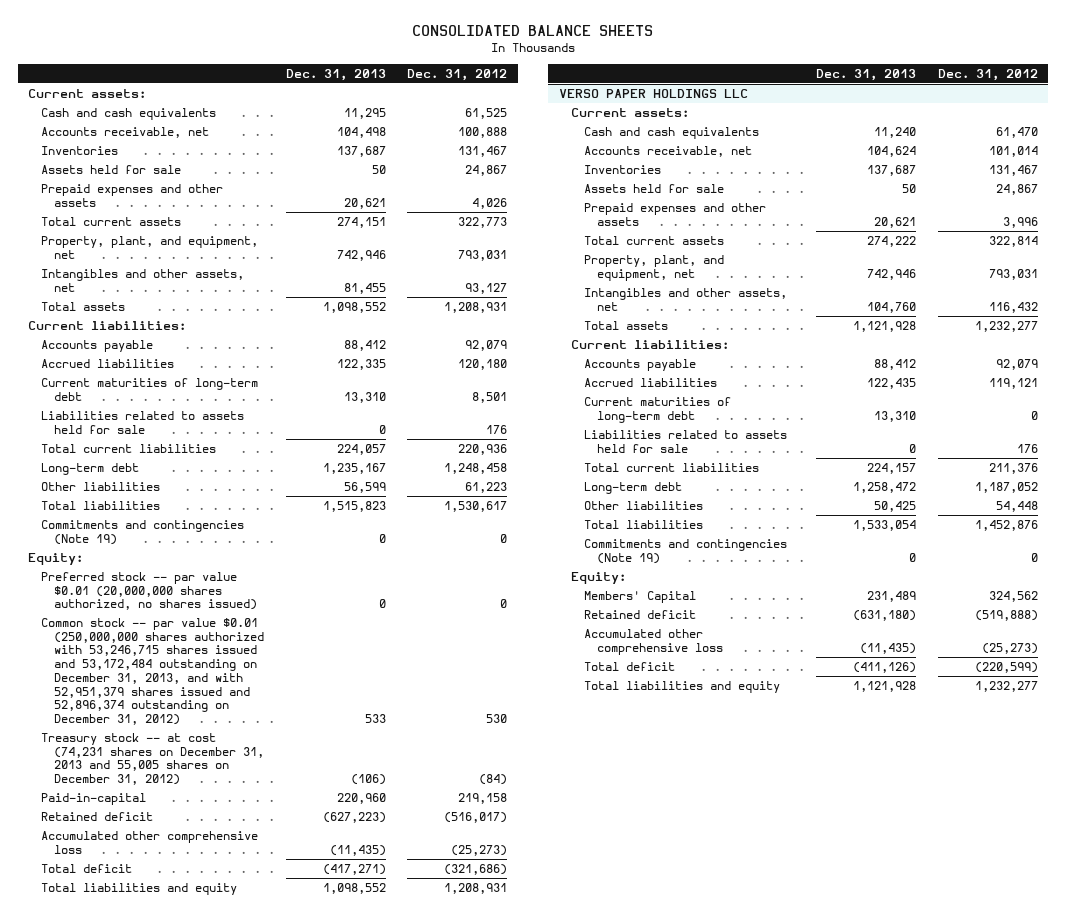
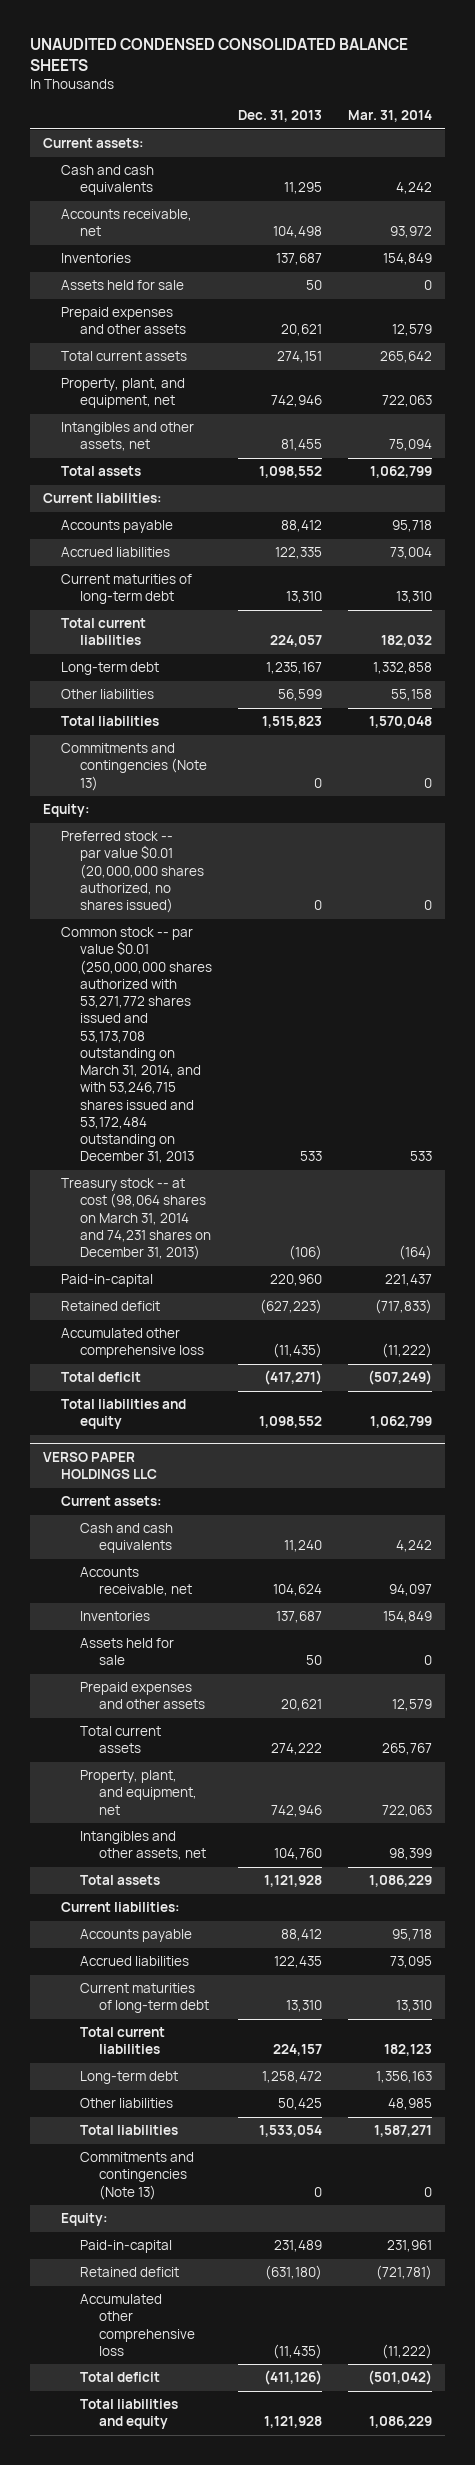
- CONSOLIDATED BALANCE SHEETS
+ UNAUDITED CONDENSED CONSOLIDATED BALANCE SHEETS
- | Dec. 31, 2013 | Dec. 31, 2012
+ | Dec. 31, 2013 | Mar. 31, 2014
- Liabilities related to assets held for sale | 0 | 176
- Commitments and contingencies (Note 19) | 0 | 0
+ Commitments and contingencies (Note 13) | 0 | 0
- Common stock -- par value $0.01 (250,000,000 shares authorized with 53,246,715 shares issued and 53,172,484 outstanding on December 31, 2013, and with 52,951,379 shares issued and 52,896,374 outstanding on December 31, 2012) | 533 | 530
- Treasury stock -- at cost (74,231 shares on December 31, 2013 and 55,005 shares on December 31, 2012) | (106) | (84)
+ Common stock -- par value $0.01 (250,000,000 shares authorized with 53,271,772 shares issued and 53,173,708 outstanding on March 31, 2014, and with 53,246,715 shares issued and 53,172,484 outstanding on December 31, 2013 | 533 | 533
+ Treasury stock -- at cost (98,064 shares on March 31, 2014 and 74,231 shares on December 31, 2013) | (106) | (164)
@ VERSO PAPER HOLDINGS LLC
- Liabilities related to assets held for sale | 0 | 176
- Commitments and contingencies (Note 19) | 0 | 0
+ Commitments and contingencies (Note 13) | 0 | 0
- Members' Capital | 231,489 | 324,562
+ Paid-in-capital | 231,489 | 231,961

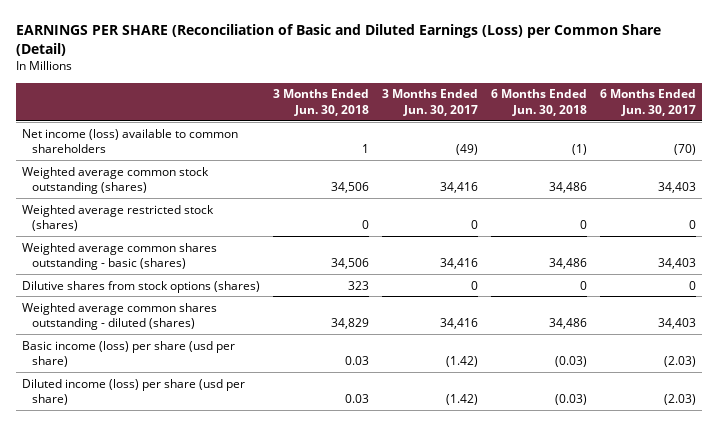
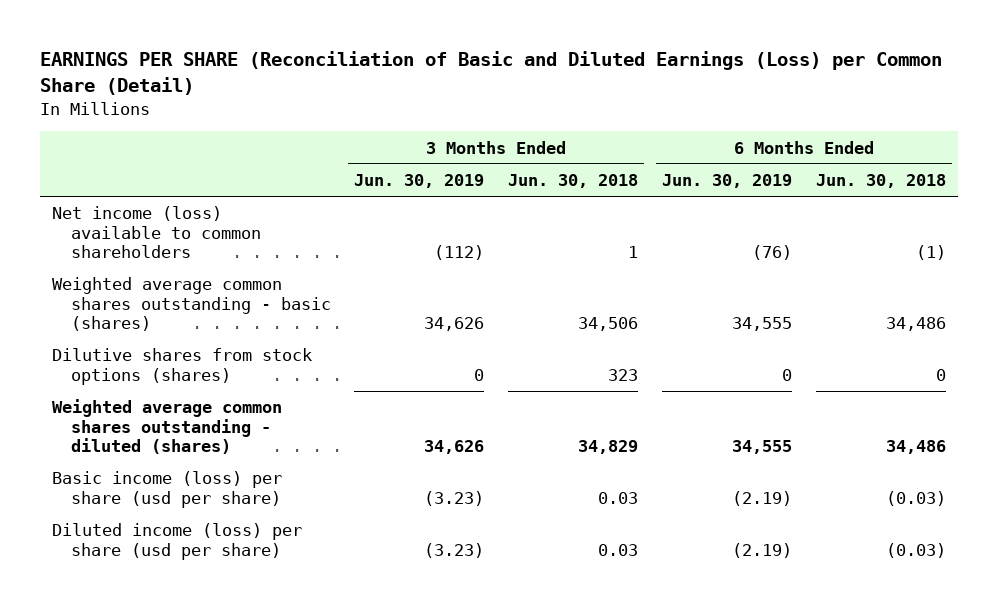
- | 3 Months Ended Jun. 30, 2018 | 3 Months Ended Jun. 30, 2017 | 6 Months Ended Jun. 30, 2018 | 6 Months Ended Jun. 30, 2017
+ | 3 Months Ended Jun. 30, 2019 | 3 Months Ended Jun. 30, 2018 | 6 Months Ended Jun. 30, 2019 | 6 Months Ended Jun. 30, 2018
- Weighted average common stock outstanding (shares) | 34,506 | 34,416 | 34,486 | 34,403
- Weighted average restricted stock (shares) | 0 | 0 | 0 | 0

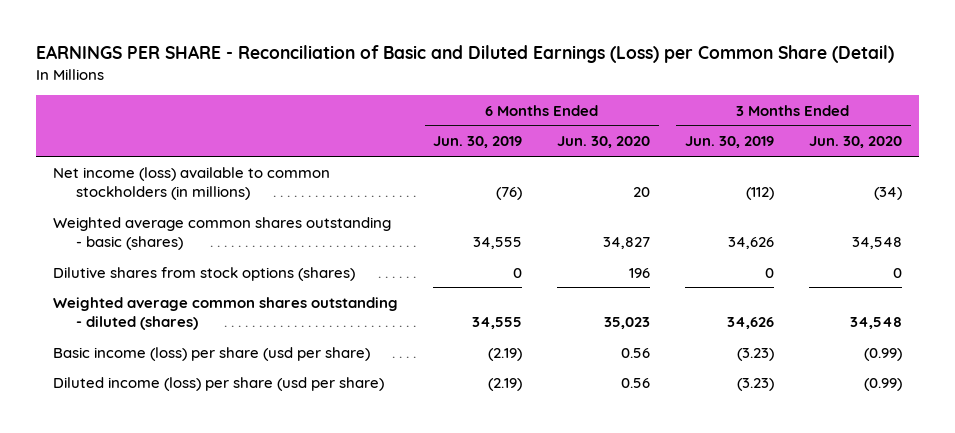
- EARNINGS PER SHARE (Reconciliation of Basic and Diluted Earnings (Loss) per Common Share (Detail)
+ EARNINGS PER SHARE - Reconciliation of Basic and Diluted Earnings (Loss) per Common Share (Detail)
- | 3 Months Ended Jun. 30, 2019 | 3 Months Ended Jun. 30, 2018 | 6 Months Ended Jun. 30, 2019 | 6 Months Ended Jun. 30, 2018
+ | 6 Months Ended Jun. 30, 2019 | 6 Months Ended Jun. 30, 2020 | 3 Months Ended Jun. 30, 2019 | 3 Months Ended Jun. 30, 2020
- Net income (loss) available to common shareholders | (112) | 1 | (76) | (1)
+ Net income (loss) available to common stockholders (in millions) | (76) | 20 | (112) | (34)

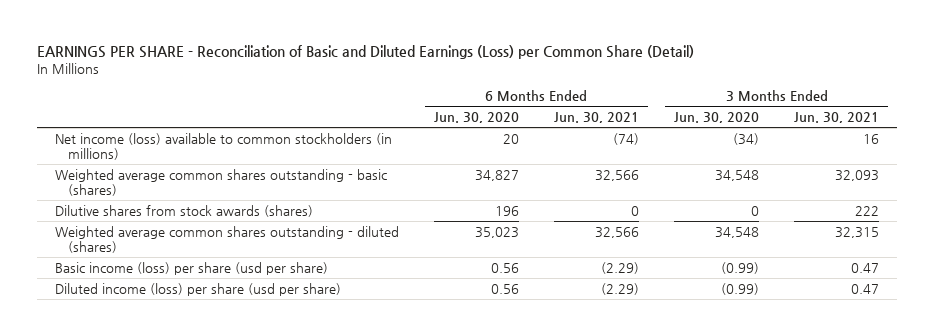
- | 6 Months Ended Jun. 30, 2019 | 6 Months Ended Jun. 30, 2020 | 3 Months Ended Jun. 30, 2019 | 3 Months Ended Jun. 30, 2020
+ | 6 Months Ended Jun. 30, 2020 | 6 Months Ended Jun. 30, 2021 | 3 Months Ended Jun. 30, 2020 | 3 Months Ended Jun. 30, 2021
- Dilutive shares from stock options (shares) | 0 | 196 | 0 | 0
+ Dilutive shares from stock awards (shares) | 196 | 0 | 0 | 222

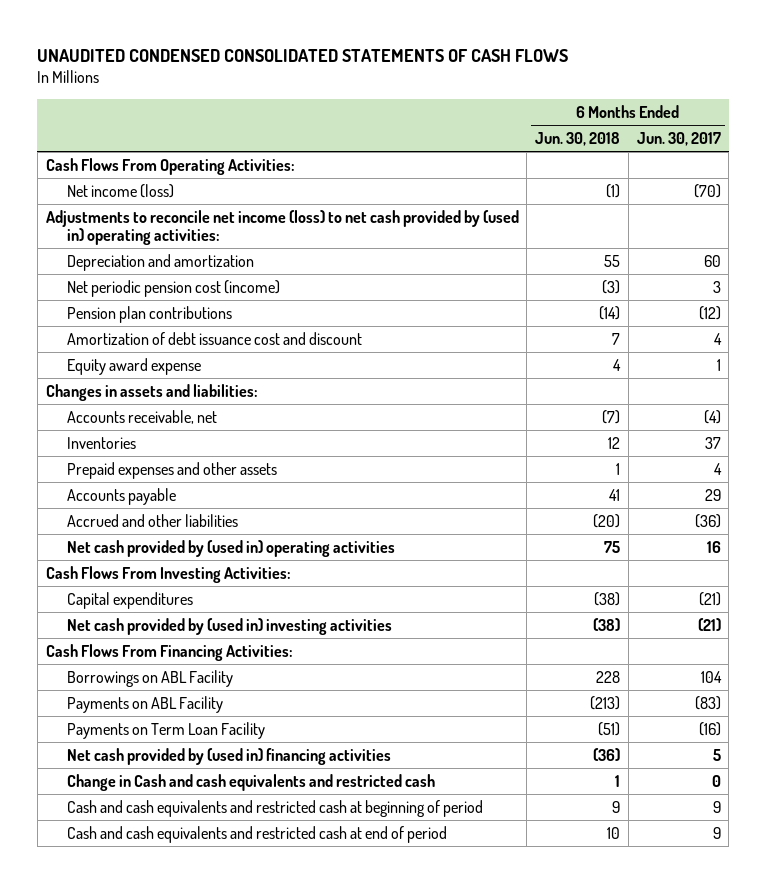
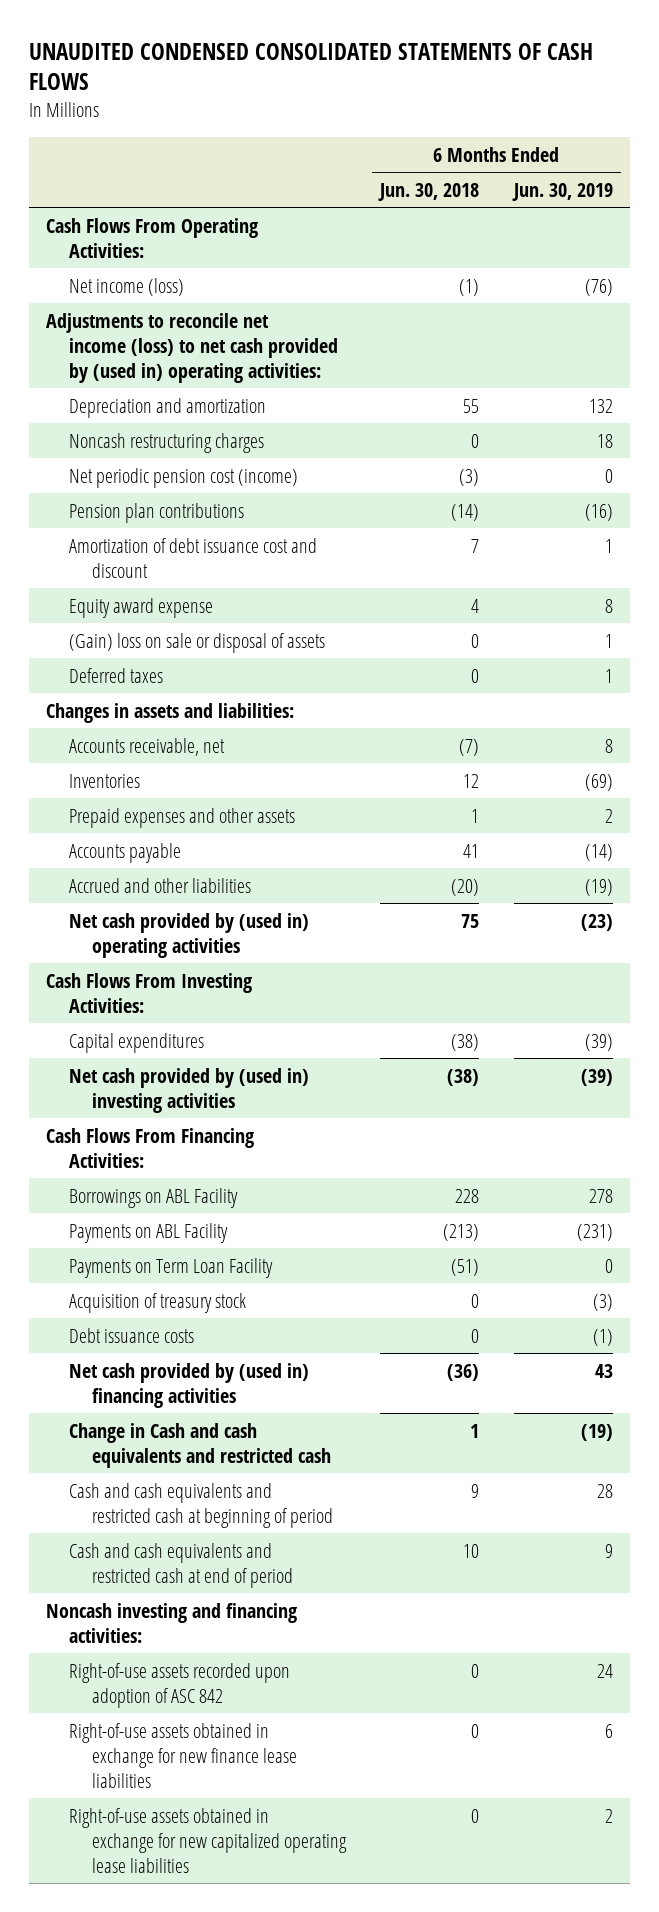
- | 6 Months Ended Jun. 30, 2018 | 6 Months Ended Jun. 30, 2017
+ | 6 Months Ended Jun. 30, 2018 | 6 Months Ended Jun. 30, 2019
+ Noncash restructuring charges | 0 | 18
+ (Gain) loss on sale or disposal of assets | 0 | 1
+ Deferred taxes | 0 | 1
+ Acquisition of treasury stock | 0 | (3)
+ Debt issuance costs | 0 | (1)
+ Noncash investing and financing activities:
+ Right-of-use assets recorded upon adoption of ASC 842 | 0 | 24
+ Right-of-use assets obtained in exchange for new finance lease liabilities | 0 | 6
+ Right-of-use assets obtained in exchange for new capitalized operating lease liabilities | 0 | 2

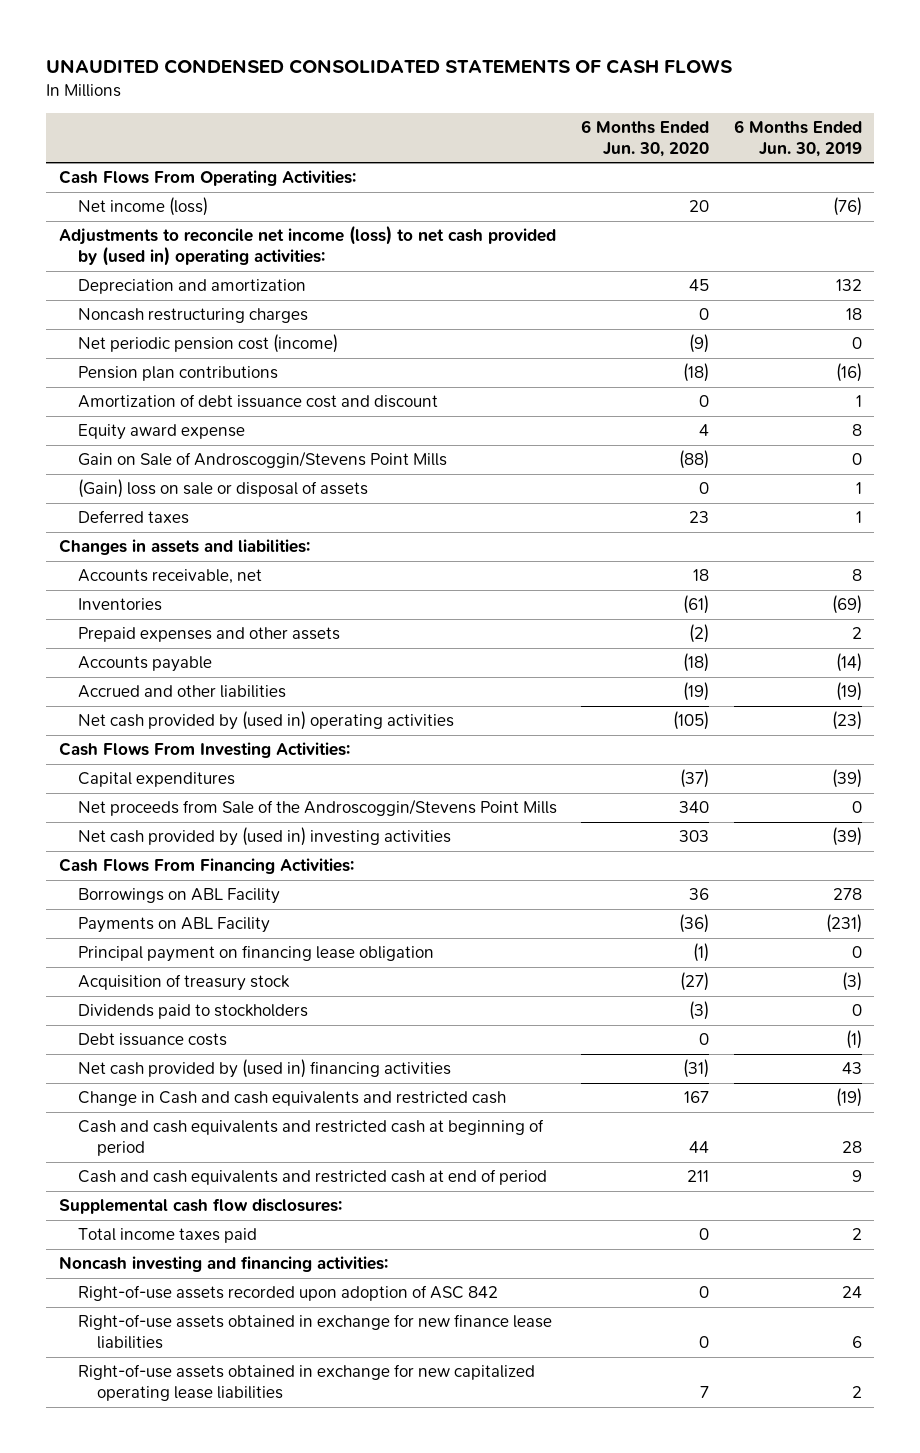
- | 6 Months Ended Jun. 30, 2018 | 6 Months Ended Jun. 30, 2019
+ | 6 Months Ended Jun. 30, 2020 | 6 Months Ended Jun. 30, 2019
+ Gain on Sale of Androscoggin/Stevens Point Mills | (88) | 0
+ Net proceeds from Sale of the Androscoggin/Stevens Point Mills | 340 | 0
- Payments on Term Loan Facility | (51) | 0
+ Principal payment on financing lease obligation | (1) | 0
+ Dividends paid to stockholders | (3) | 0
+ Supplemental cash flow disclosures:
+ Total income taxes paid | 0 | 2

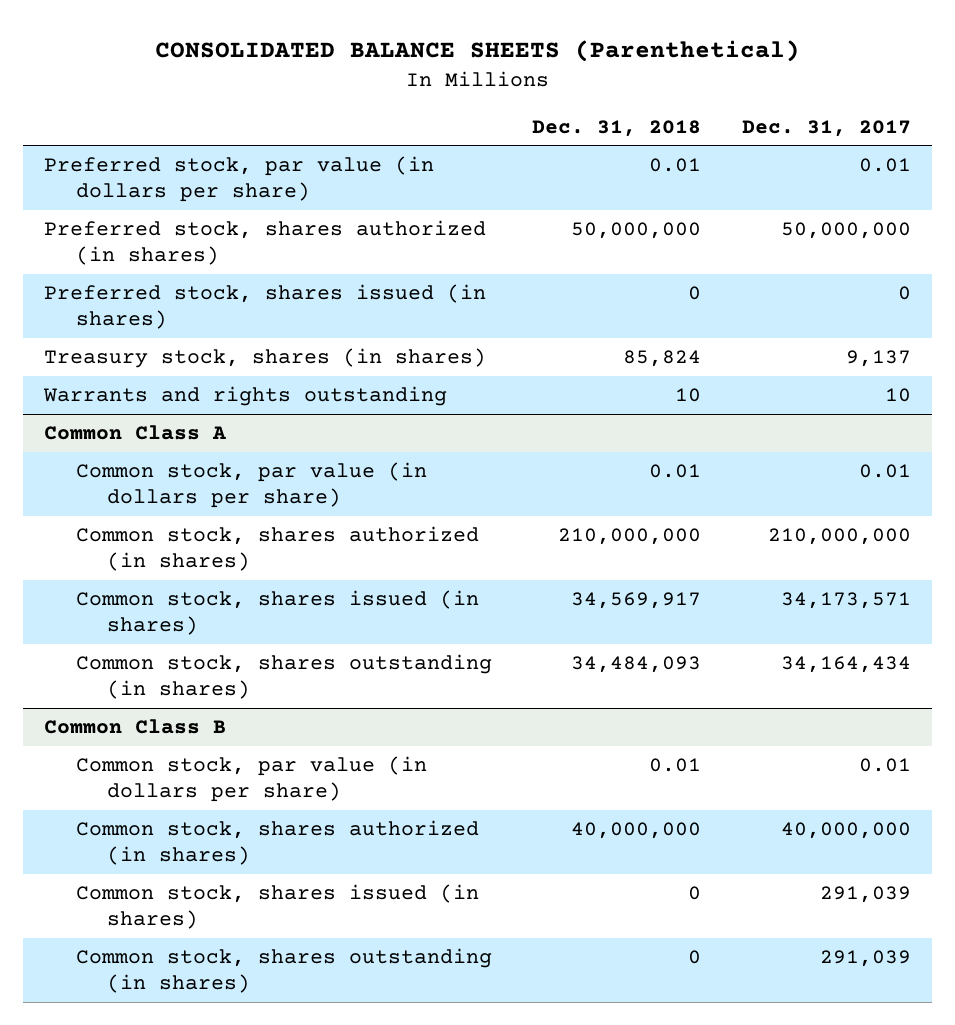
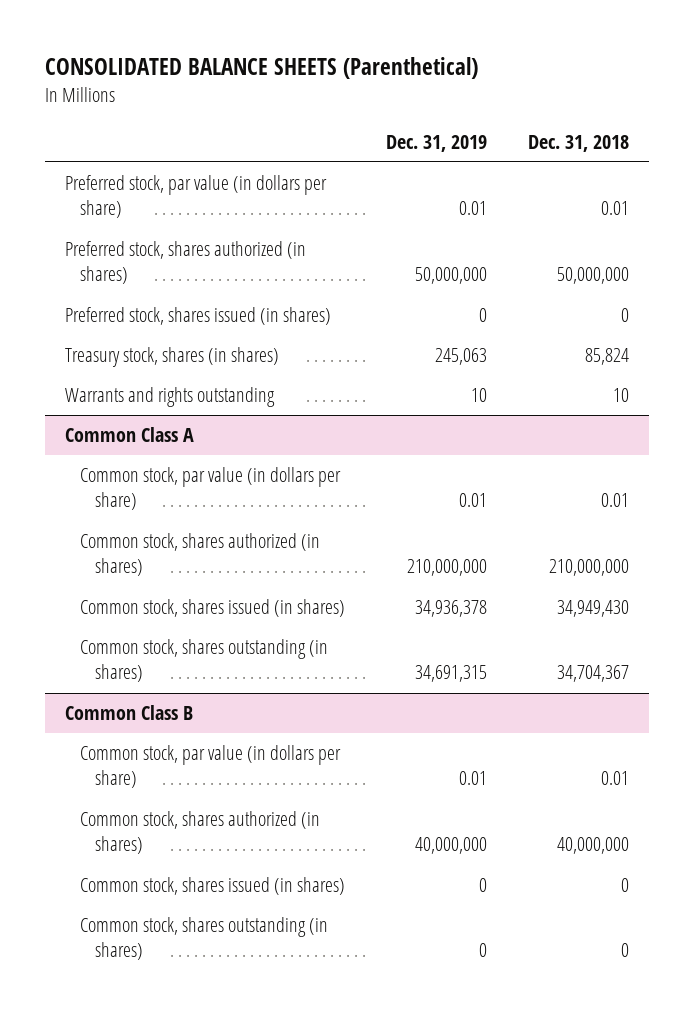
- | Dec. 31, 2018 | Dec. 31, 2017
+ | Dec. 31, 2019 | Dec. 31, 2018
@ Common Class A
- Common stock, shares issued (in shares) | 34,569,917 | 34,173,571
- Common stock, shares outstanding (in shares) | 34,484,093 | 34,164,434
+ Common stock, shares issued (in shares) | 34,936,378 | 34,949,430
+ Common stock, shares outstanding (in shares) | 34,691,315 | 34,704,367

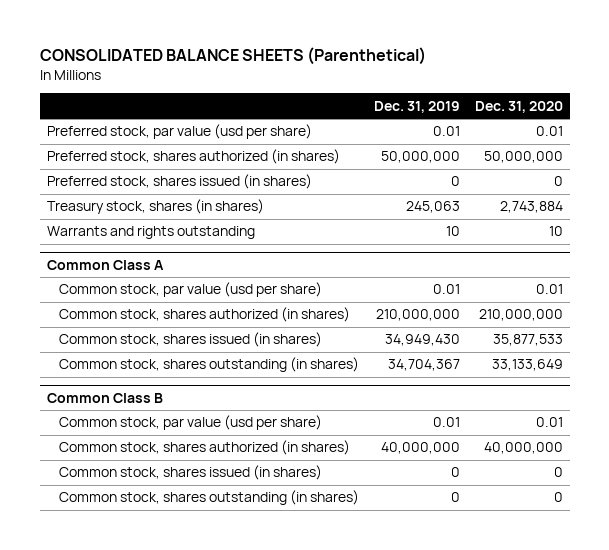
- | Dec. 31, 2019 | Dec. 31, 2018
+ | Dec. 31, 2019 | Dec. 31, 2020
- Preferred stock, par value (in dollars per share) | 0.01 | 0.01
+ Preferred stock, par value (usd per share) | 0.01 | 0.01
@ Common Class A
- Common stock, par value (in dollars per share) | 0.01 | 0.01
+ Common stock, par value (usd per share) | 0.01 | 0.01
- Common stock, shares issued (in shares) | 34,936,378 | 34,949,430
- Common stock, shares outstanding (in shares) | 34,691,315 | 34,704,367
+ Common stock, shares issued (in shares) | 34,949,430 | 35,877,533
+ Common stock, shares outstanding (in shares) | 34,704,367 | 33,133,649
@ Common Class B
- Common stock, par value (in dollars per share) | 0.01 | 0.01
+ Common stock, par value (usd per share) | 0.01 | 0.01

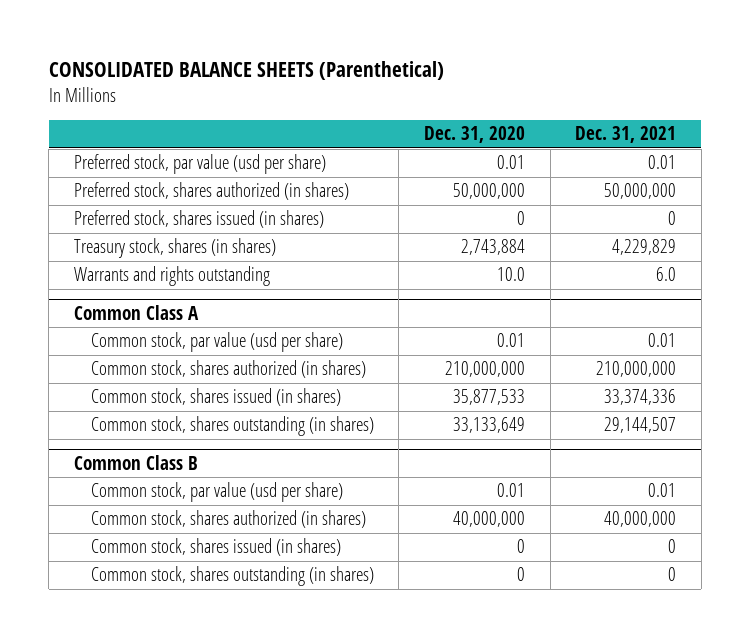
- | Dec. 31, 2019 | Dec. 31, 2020
+ | Dec. 31, 2020 | Dec. 31, 2021
- Warrants and rights outstanding | 10 | 10
+ Warrants and rights outstanding | 10.0 | 6.0

